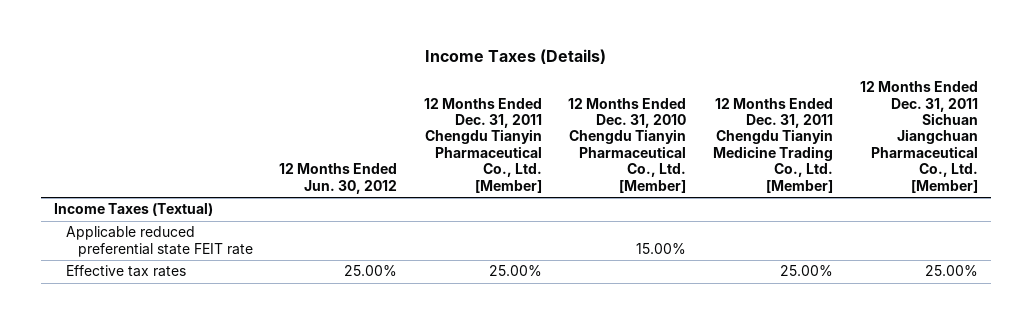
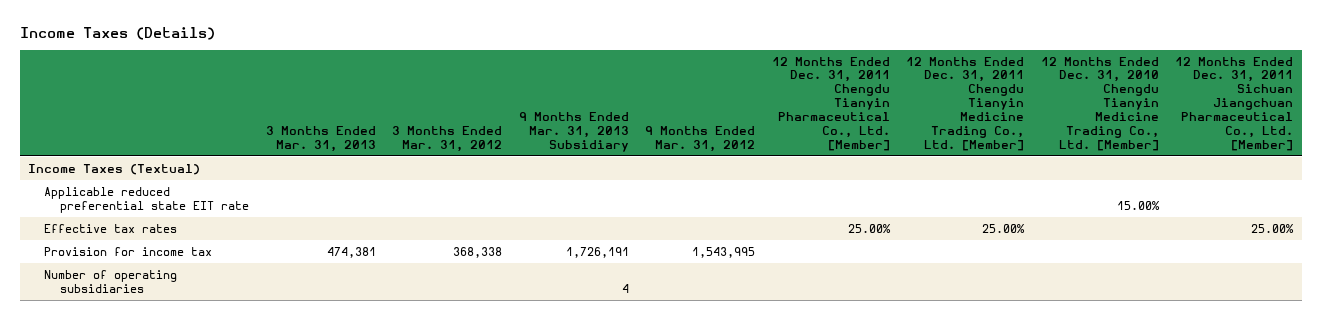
- | 12 Months Ended Jun. 30, 2012 | 12 Months Ended Dec. 31, 2011 Chengdu Tianyin Pharmaceutical Co., Ltd. [Member] | 12 Months Ended Dec. 31, 2010 Chengdu Tianyin Pharmaceutical Co., Ltd. [Member] | 12 Months Ended Dec. 31, 2011 Chengdu Tianyin Medicine Trading Co., Ltd. [Member] | 12 Months Ended Dec. 31, 2011 Sichuan Jiangchuan Pharmaceutical Co., Ltd. [Member]
+ | 3 Months Ended Mar. 31, 2013 | 3 Months Ended Mar. 31, 2012 | 9 Months Ended Mar. 31, 2013 Subsidiary | 9 Months Ended Mar. 31, 2012 | 12 Months Ended Dec. 31, 2011 Chengdu Tianyin Pharmaceutical Co., Ltd. [Member] | 12 Months Ended Dec. 31, 2011 Chengdu Tianyin Medicine Trading Co., Ltd. [Member] | 12 Months Ended Dec. 31, 2010 Chengdu Tianyin Medicine Trading Co., Ltd. [Member] | 12 Months Ended Dec. 31, 2011 Sichuan Jiangchuan Pharmaceutical Co., Ltd. [Member]
- Applicable reduced preferential state FEIT rate | | | 15.00% | |
+ Applicable reduced preferential state EIT rate | | | | | | | 15.00% |
+ Provision for income tax | 474,381 | 368,338 | 1,726,191 | 1,543,995 | | | |
+ Number of operating subsidiaries | | | 4 | | | | |

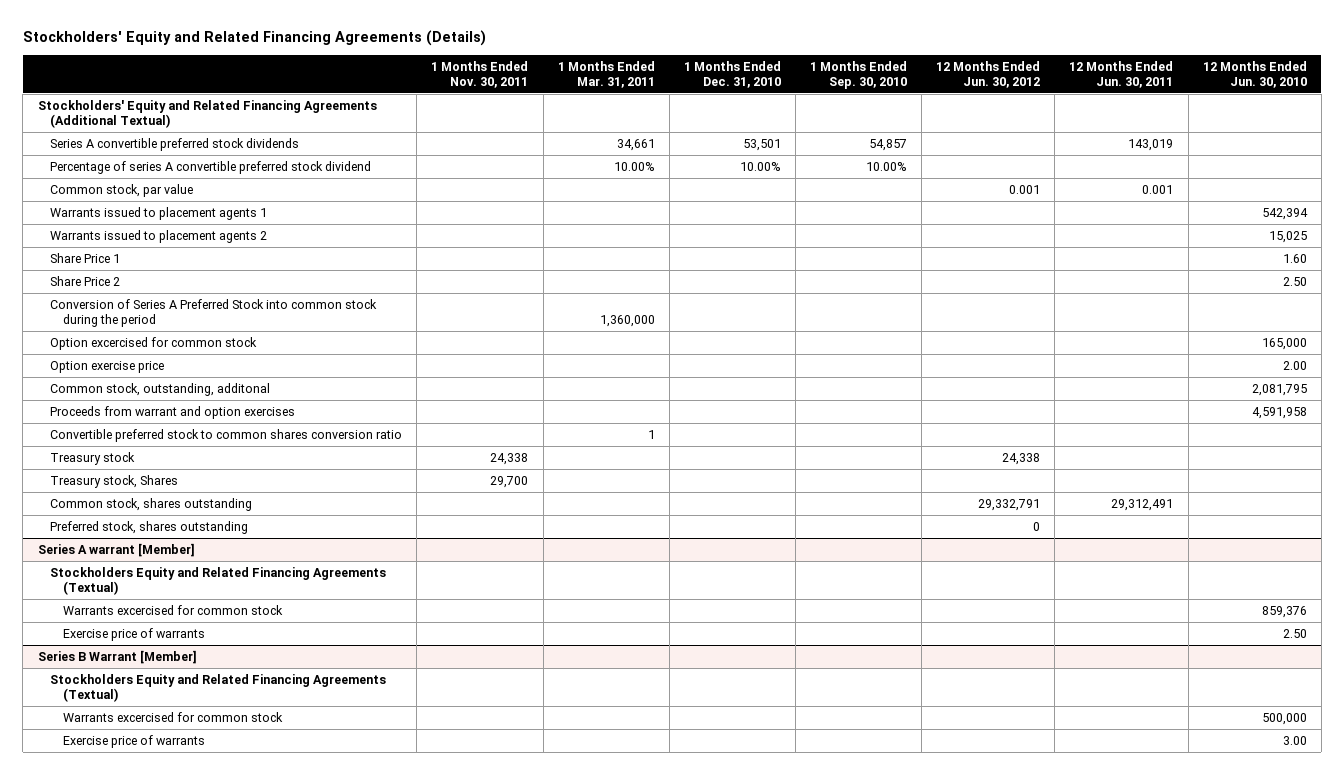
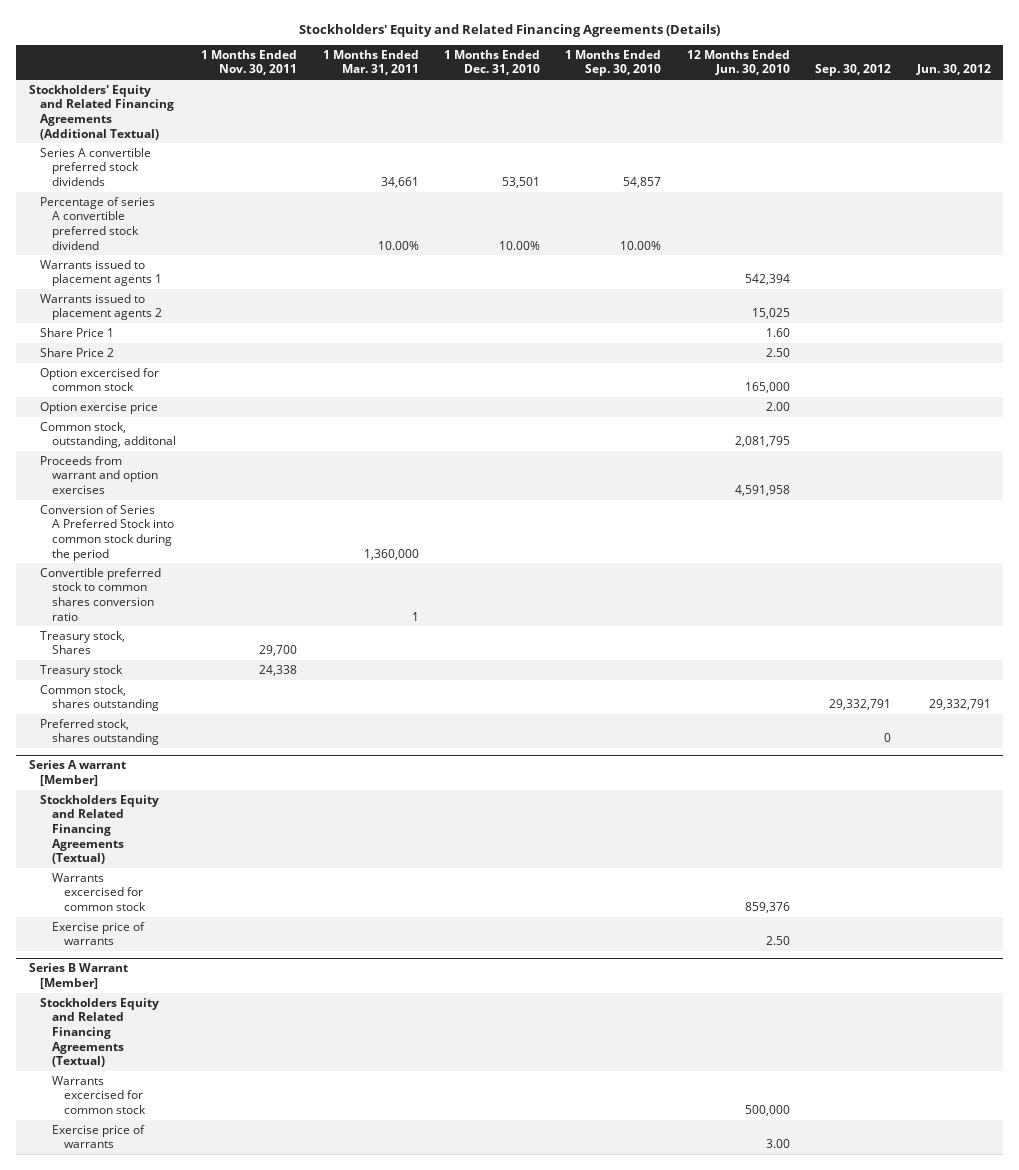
- | 1 Months Ended Nov. 30, 2011 | 1 Months Ended Mar. 31, 2011 | 1 Months Ended Dec. 31, 2010 | 1 Months Ended Sep. 30, 2010 | 12 Months Ended Jun. 30, 2012 | 12 Months Ended Jun. 30, 2011 | 12 Months Ended Jun. 30, 2010
+ | 1 Months Ended Nov. 30, 2011 | 1 Months Ended Mar. 31, 2011 | 1 Months Ended Dec. 31, 2010 | 1 Months Ended Sep. 30, 2010 | 12 Months Ended Jun. 30, 2010 | Sep. 30, 2012 | Jun. 30, 2012
- Common stock, par value | | | | | 0.001 | 0.001 |
moved down: Conversion of Series A Preferred Stock into common stock during the period | | 1,360,000 | | | | |
moved down: Treasury stock | 24,338 | | | | | |

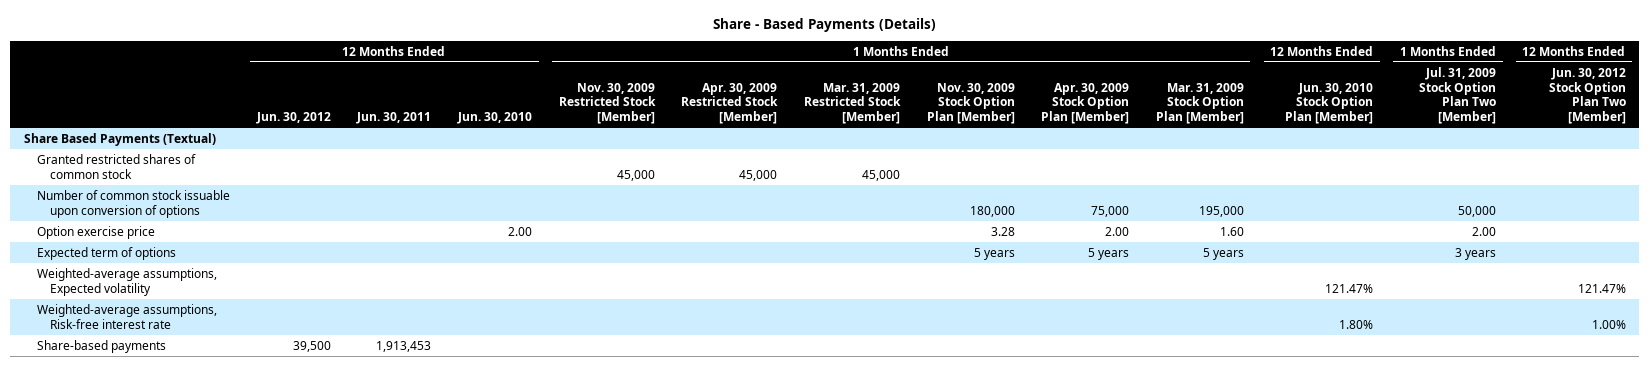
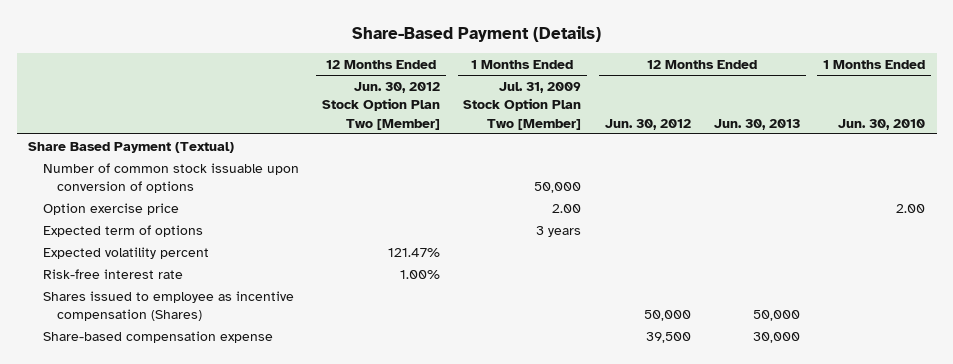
- Share - Based Payments (Details)
+ Share-Based Payment (Details)
- | 12 Months Ended Jun. 30, 2012 | 12 Months Ended Jun. 30, 2011 | 12 Months Ended Jun. 30, 2010 | 1 Months Ended Nov. 30, 2009 Restricted Stock [Member] | 1 Months Ended Apr. 30, 2009 Restricted Stock [Member] | 1 Months Ended Mar. 31, 2009 Restricted Stock [Member] | 1 Months Ended Nov. 30, 2009 Stock Option Plan [Member] | 1 Months Ended Apr. 30, 2009 Stock Option Plan [Member] | 1 Months Ended Mar. 31, 2009 Stock Option Plan [Member] | 12 Months Ended Jun. 30, 2010 Stock Option Plan [Member] | 1 Months Ended Jul. 31, 2009 Stock Option Plan Two [Member] | 12 Months Ended Jun. 30, 2012 Stock Option Plan Two [Member]
+ | 12 Months Ended Jun. 30, 2012 Stock Option Plan Two [Member] | 1 Months Ended Jul. 31, 2009 Stock Option Plan Two [Member] | 12 Months Ended Jun. 30, 2012 | 12 Months Ended Jun. 30, 2013 | 1 Months Ended Jun. 30, 2010
- Share Based Payments (Textual)
- Granted restricted shares of common stock | | | | 45,000 | 45,000 | 45,000 | | | | | |
+ Share Based Payment (Textual)
- Weighted-average assumptions, Expected volatility | | | | | | | | | | 121.47% | | 121.47%
- Weighted-average assumptions, Risk-free interest rate | | | | | | | | | | 1.80% | | 1.00%
- Share-based payments | 39,500 | 1,913,453 | | | | | | | | | |
+ Expected volatility percent | 121.47% | | | |
+ Risk-free interest rate | 1.00% | | | |
+ Shares issued to employee as incentive compensation (Shares) | | | 50,000 | 50,000 |
+ Share-based compensation expense | | | 39,500 | 30,000 |

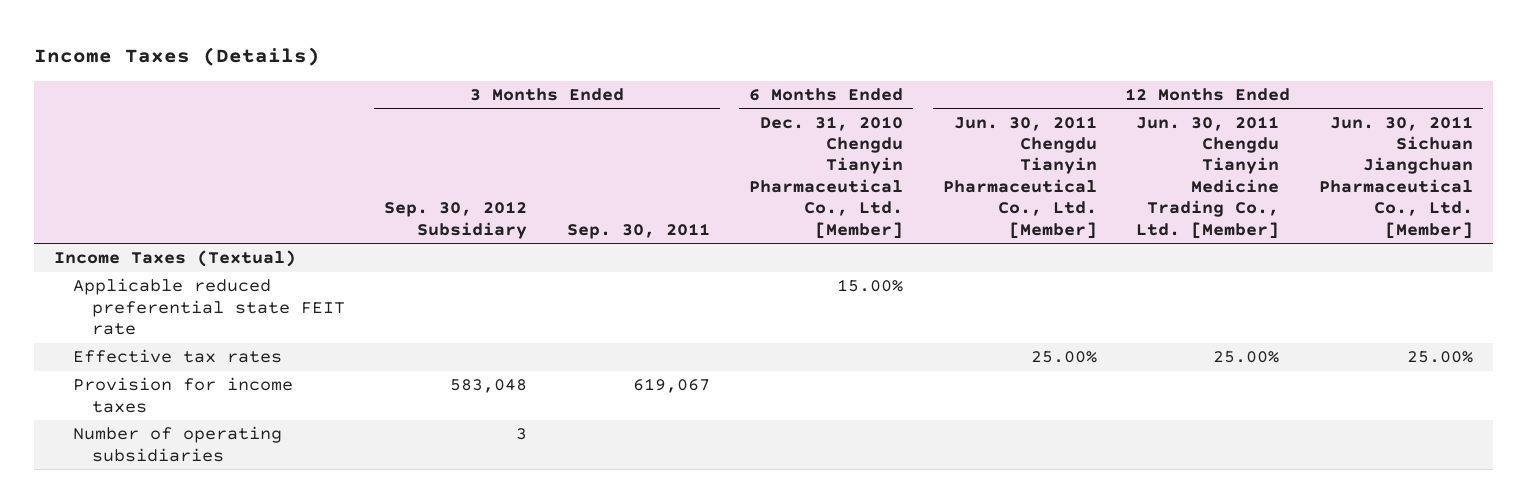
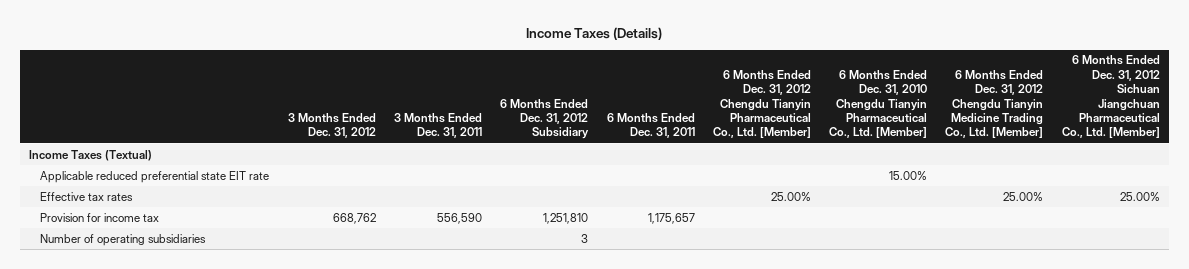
- | 3 Months Ended Sep. 30, 2012 Subsidiary | 3 Months Ended Sep. 30, 2011 | 6 Months Ended Dec. 31, 2010 Chengdu Tianyin Pharmaceutical Co., Ltd. [Member] | 12 Months Ended Jun. 30, 2011 Chengdu Tianyin Pharmaceutical Co., Ltd. [Member] | 12 Months Ended Jun. 30, 2011 Chengdu Tianyin Medicine Trading Co., Ltd. [Member] | 12 Months Ended Jun. 30, 2011 Sichuan Jiangchuan Pharmaceutical Co., Ltd. [Member]
+ | 3 Months Ended Dec. 31, 2012 | 3 Months Ended Dec. 31, 2011 | 6 Months Ended Dec. 31, 2012 Subsidiary | 6 Months Ended Dec. 31, 2011 | 6 Months Ended Dec. 31, 2012 Chengdu Tianyin Pharmaceutical Co., Ltd. [Member] | 6 Months Ended Dec. 31, 2010 Chengdu Tianyin Pharmaceutical Co., Ltd. [Member] | 6 Months Ended Dec. 31, 2012 Chengdu Tianyin Medicine Trading Co., Ltd. [Member] | 6 Months Ended Dec. 31, 2012 Sichuan Jiangchuan Pharmaceutical Co., Ltd. [Member]
- Applicable reduced preferential state FEIT rate | | | 15.00% | | |
+ Applicable reduced preferential state EIT rate | | | | | | 15.00% | |
- Provision for income taxes | 583,048 | 619,067 | | | |
+ Provision for income tax | 668,762 | 556,590 | 1,251,810 | 1,175,657 | | | |

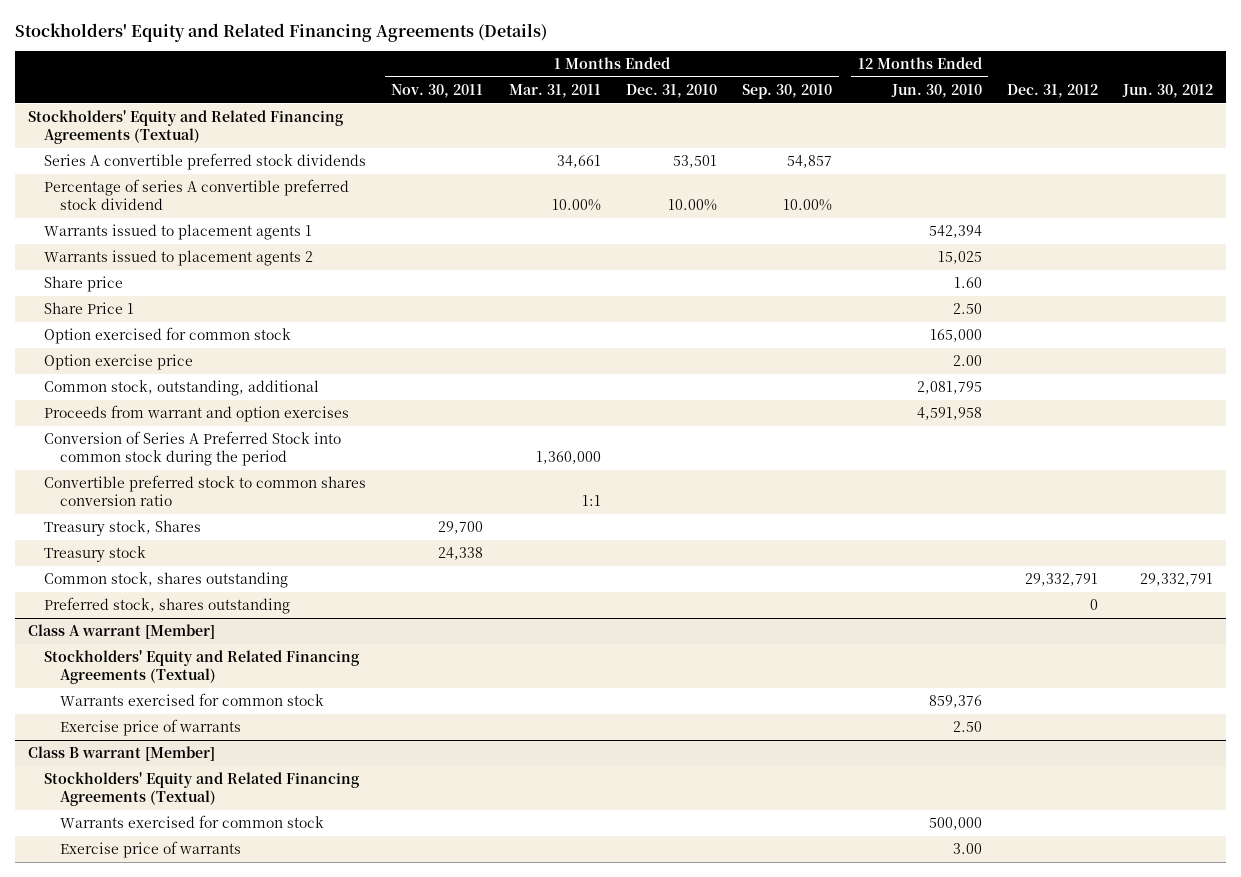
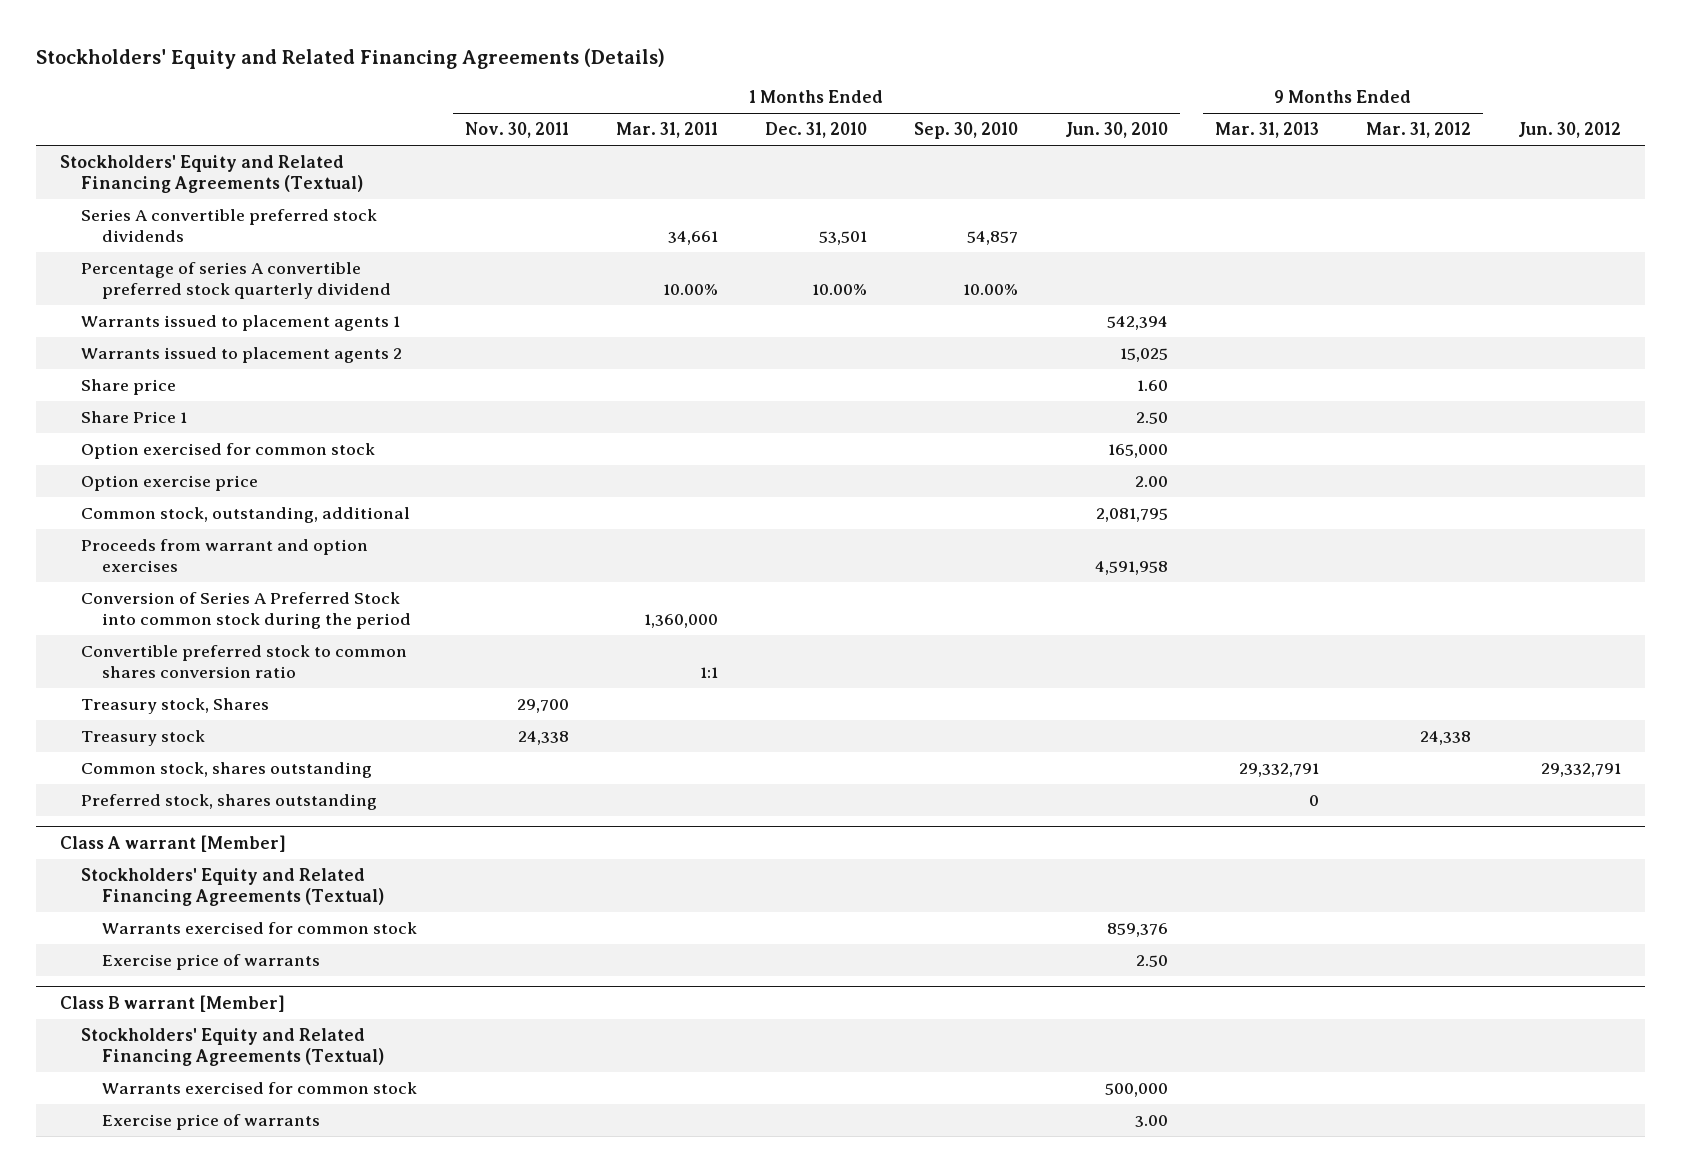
- | 1 Months Ended Nov. 30, 2011 | 1 Months Ended Mar. 31, 2011 | 1 Months Ended Dec. 31, 2010 | 1 Months Ended Sep. 30, 2010 | 12 Months Ended Jun. 30, 2010 | Dec. 31, 2012 | Jun. 30, 2012
+ | 1 Months Ended Nov. 30, 2011 | 1 Months Ended Mar. 31, 2011 | 1 Months Ended Dec. 31, 2010 | 1 Months Ended Sep. 30, 2010 | 1 Months Ended Jun. 30, 2010 | 9 Months Ended Mar. 31, 2013 | 9 Months Ended Mar. 31, 2012 | Jun. 30, 2012
- Percentage of series A convertible preferred stock dividend | | 10.00% | 10.00% | 10.00% | | |
+ Percentage of series A convertible preferred stock quarterly dividend | | 10.00% | 10.00% | 10.00% | | | |

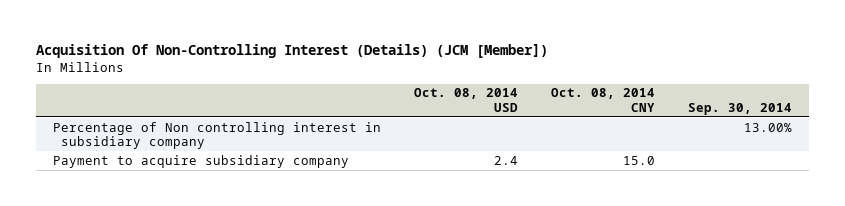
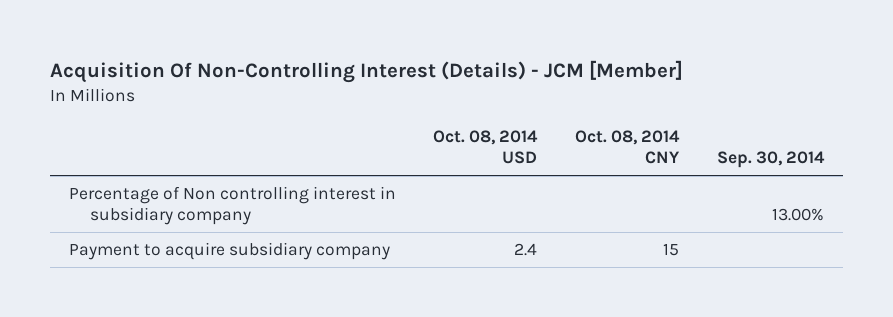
- Acquisition Of Non-Controlling Interest (Details) (JCM [Member])
+ Acquisition Of Non-Controlling Interest (Details) - JCM [Member]
- Payment to acquire subsidiary company | 2.4 | 15.0 |
+ Payment to acquire subsidiary company | 2.4 | 15 |

